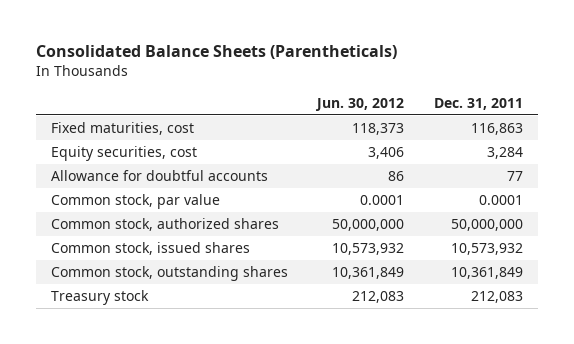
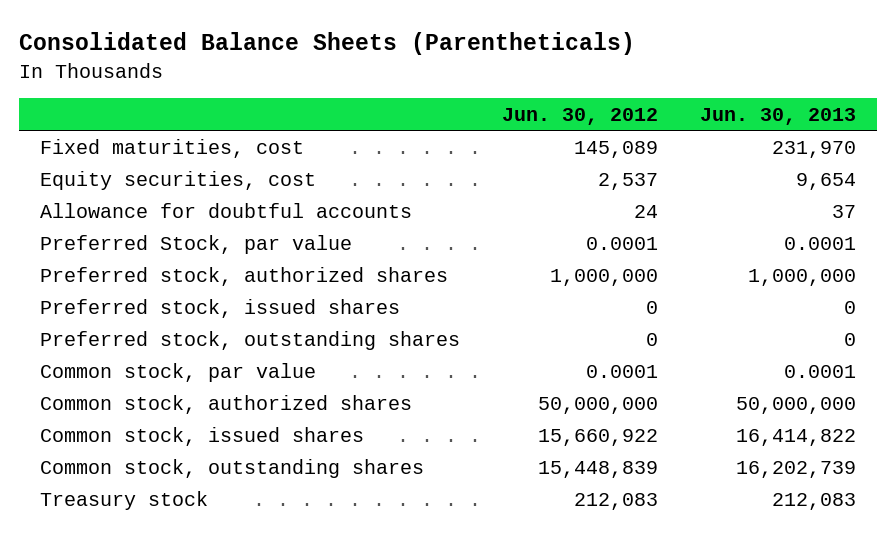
- | Jun. 30, 2012 | Dec. 31, 2011
+ | Jun. 30, 2012 | Jun. 30, 2013
- Fixed maturities, cost | 118,373 | 116,863
- Equity securities, cost | 3,406 | 3,284
- Allowance for doubtful accounts | 86 | 77
+ Fixed maturities, cost | 145,089 | 231,970
+ Equity securities, cost | 2,537 | 9,654
+ Allowance for doubtful accounts | 24 | 37
+ Preferred Stock, par value | 0.0001 | 0.0001
+ Preferred stock, authorized shares | 1,000,000 | 1,000,000
+ Preferred stock, issued shares | 0 | 0
+ Preferred stock, outstanding shares | 0 | 0
- Common stock, issued shares | 10,573,932 | 10,573,932
- Common stock, outstanding shares | 10,361,849 | 10,361,849
+ Common stock, issued shares | 15,660,922 | 16,414,822
+ Common stock, outstanding shares | 15,448,839 | 16,202,739

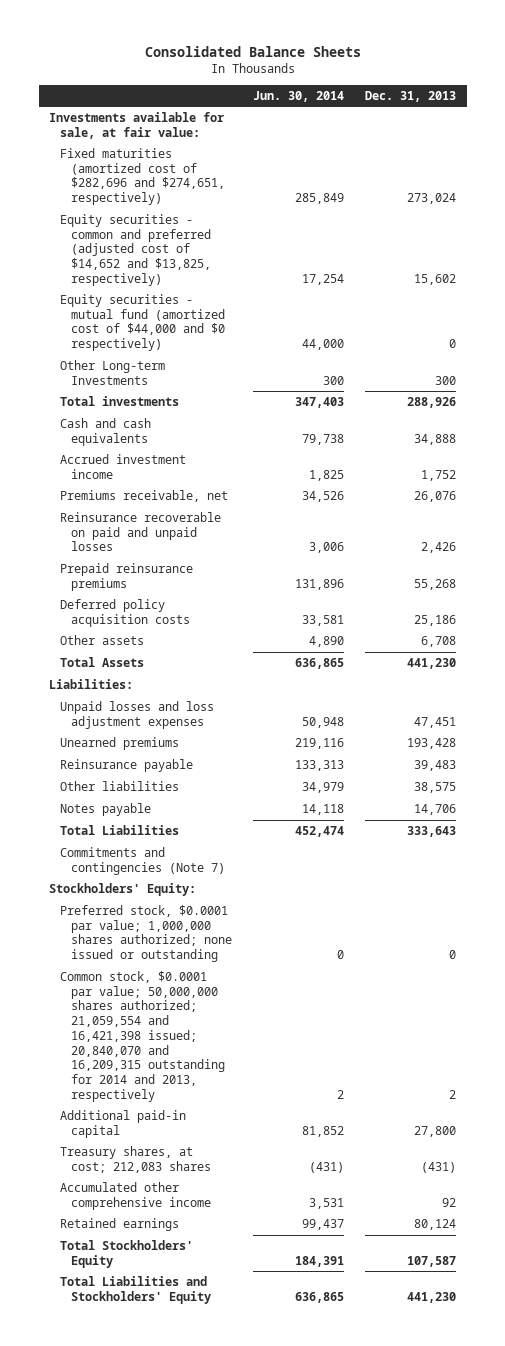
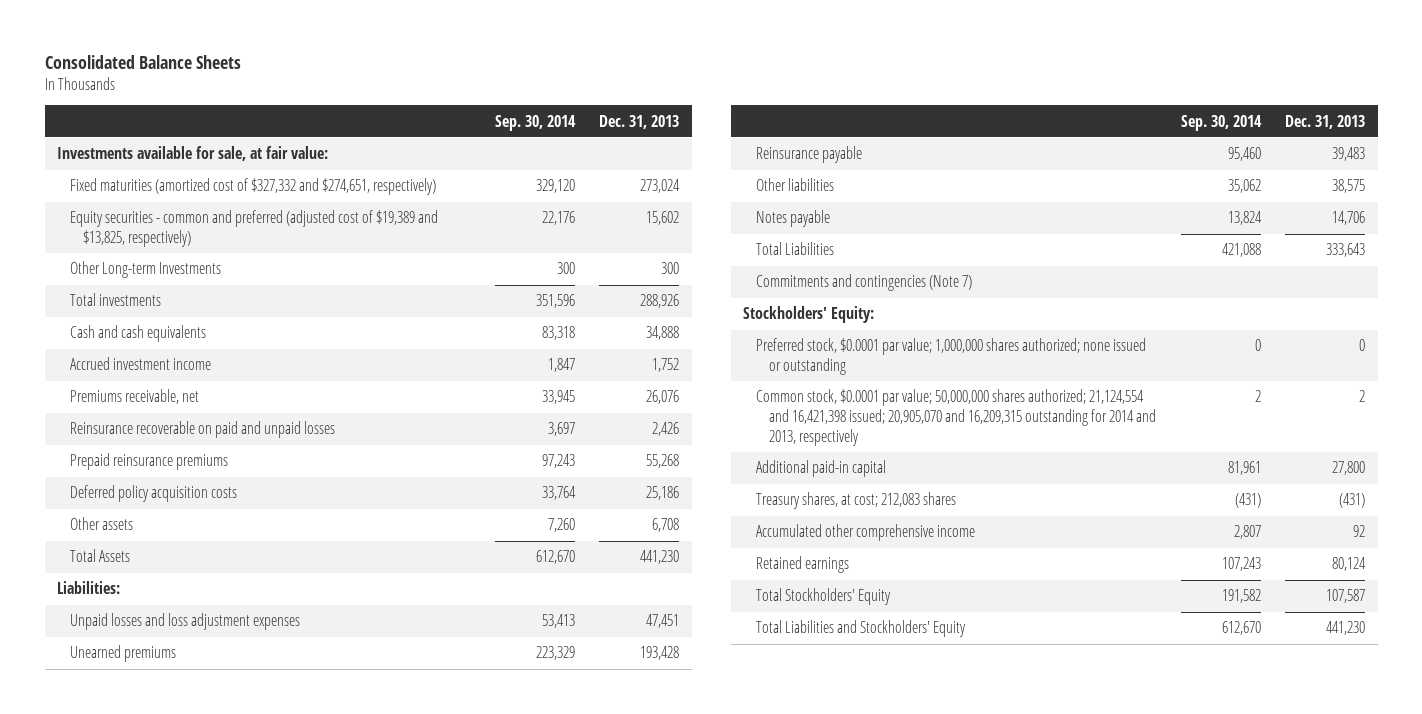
- | Jun. 30, 2014 | Dec. 31, 2013
+ | Sep. 30, 2014 | Dec. 31, 2013
- Fixed maturities (amortized cost of $282,696 and $274,651, respectively) | 285,849 | 273,024
- Equity securities - common and preferred (adjusted cost of $14,652 and $13,825, respectively) | 17,254 | 15,602
- Equity securities - mutual fund (amortized cost of $44,000 and $0 respectively) | 44,000 | 0
+ Fixed maturities (amortized cost of $327,332 and $274,651, respectively) | 329,120 | 273,024
+ Equity securities - common and preferred (adjusted cost of $19,389 and $13,825, respectively) | 22,176 | 15,602
- Common stock, $0.0001 par value; 50,000,000 shares authorized; 21,059,554 and 16,421,398 issued; 20,840,070 and 16,209,315 outstanding for 2014 and 2013, respectively | 2 | 2
+ Common stock, $0.0001 par value; 50,000,000 shares authorized; 21,124,554 and 16,421,398 issued; 20,905,070 and 16,209,315 outstanding for 2014 and 2013, respectively | 2 | 2

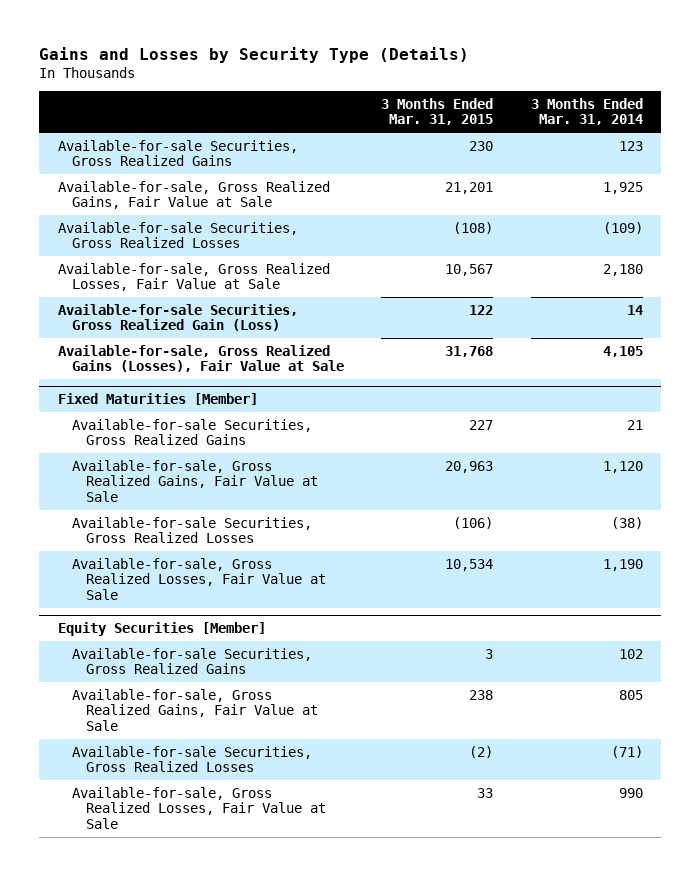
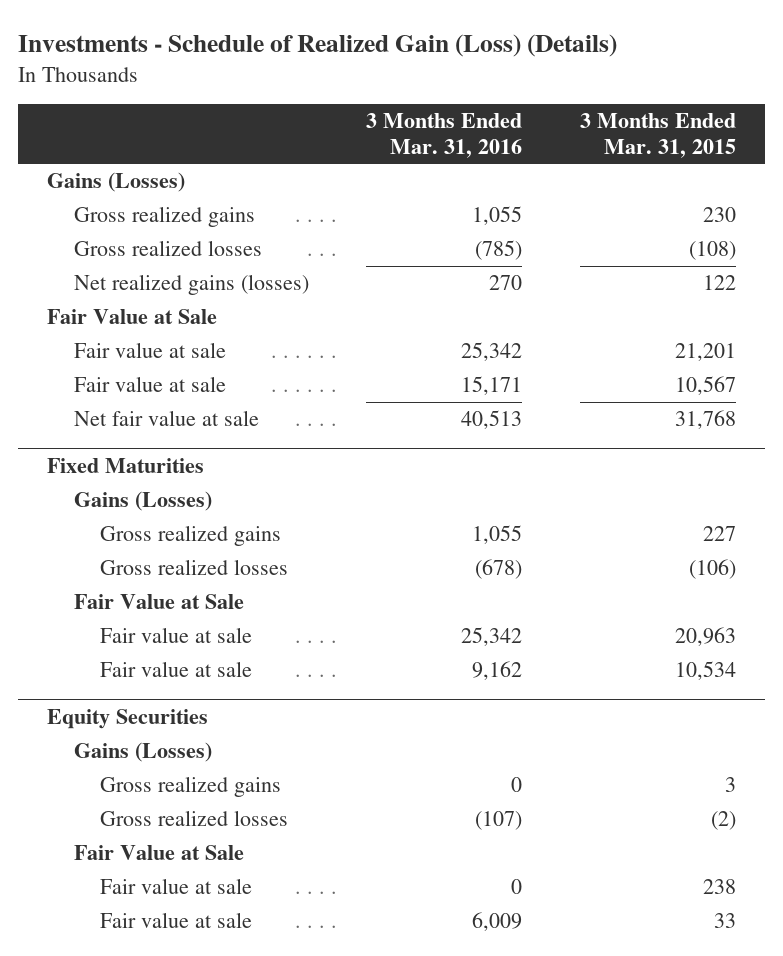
- Gains and Losses by Security Type (Details)
+ Investments - Schedule of Realized Gain (Loss) (Details)
- | 3 Months Ended Mar. 31, 2015 | 3 Months Ended Mar. 31, 2014
+ | 3 Months Ended Mar. 31, 2016 | 3 Months Ended Mar. 31, 2015
- Available-for-sale Securities, Gross Realized Gains | 230 | 123
- Available-for-sale, Gross Realized Gains, Fair Value at Sale | 21,201 | 1,925
- Available-for-sale Securities, Gross Realized Losses | (108) | (109)
- Available-for-sale, Gross Realized Losses, Fair Value at Sale | 10,567 | 2,180
- Available-for-sale Securities, Gross Realized Gain (Loss) | 122 | 14
- Available-for-sale, Gross Realized Gains (Losses), Fair Value at Sale | 31,768 | 4,105
- Fixed Maturities [Member]
- Available-for-sale Securities, Gross Realized Gains | 227 | 21
- Available-for-sale, Gross Realized Gains, Fair Value at Sale | 20,963 | 1,120
- Available-for-sale Securities, Gross Realized Losses | (106) | (38)
- Available-for-sale, Gross Realized Losses, Fair Value at Sale | 10,534 | 1,190
- Equity Securities [Member]
- Available-for-sale Securities, Gross Realized Gains | 3 | 102
- Available-for-sale, Gross Realized Gains, Fair Value at Sale | 238 | 805
- Available-for-sale Securities, Gross Realized Losses | (2) | (71)
- Available-for-sale, Gross Realized Losses, Fair Value at Sale | 33 | 990
+ Gains (Losses)
+ Gross realized gains | 1,055 | 230
+ Gross realized losses | (785) | (108)
+ Net realized gains (losses) | 270 | 122
+ Fair Value at Sale
+ Fair value at sale | 25,342 | 21,201
+ Fair value at sale | 15,171 | 10,567
+ Net fair value at sale | 40,513 | 31,768
+ Fixed Maturities
+ Gains (Losses)
+ Gross realized gains | 1,055 | 227
+ Gross realized losses | (678) | (106)
+ Fair Value at Sale
+ Fair value at sale | 25,342 | 20,963
+ Fair value at sale | 9,162 | 10,534
+ Equity Securities
+ Gains (Losses)
+ Gross realized gains | 0 | 3
+ Gross realized losses | (107) | (2)
+ Fair Value at Sale
+ Fair value at sale | 0 | 238
+ Fair value at sale | 6,009 | 33

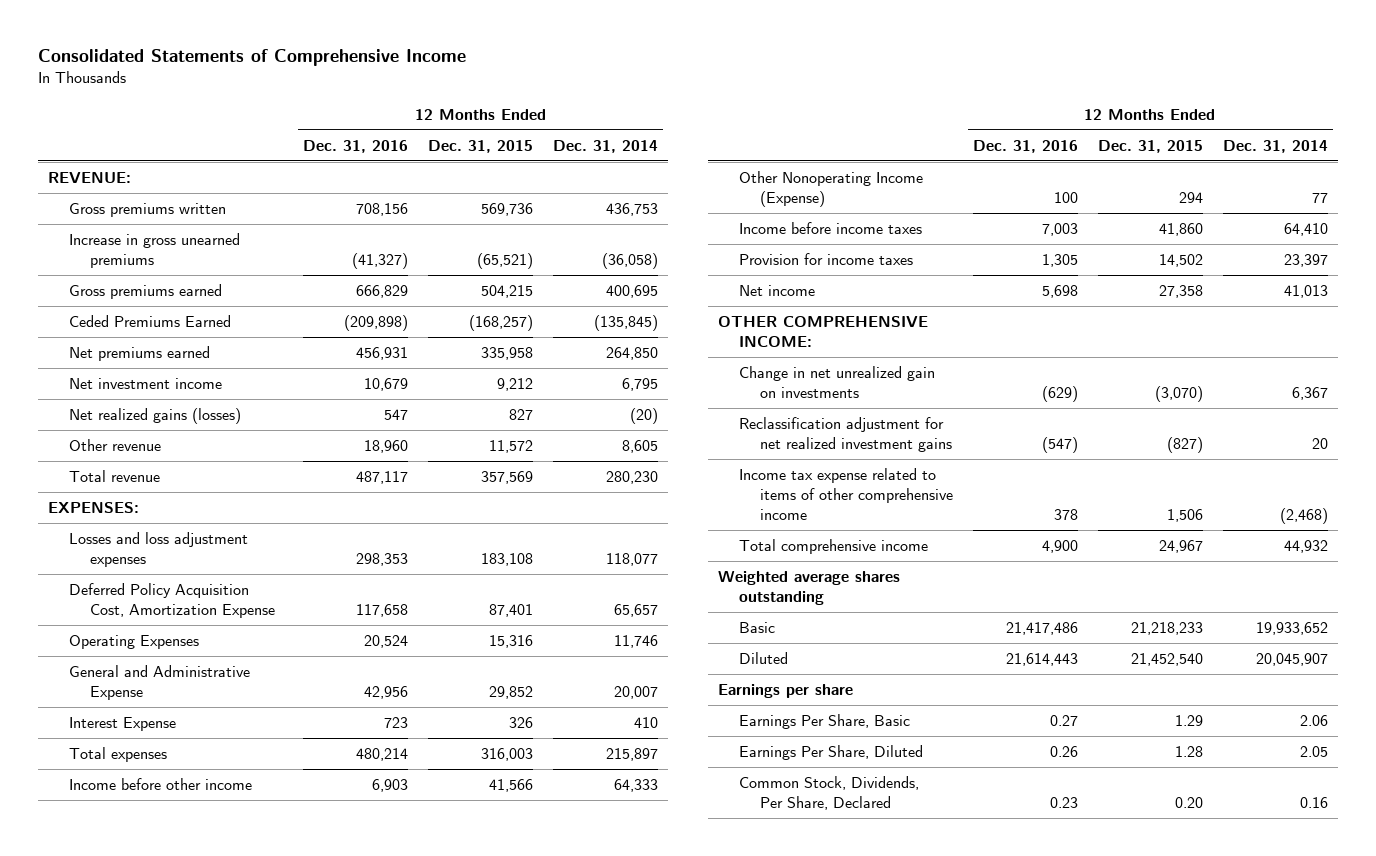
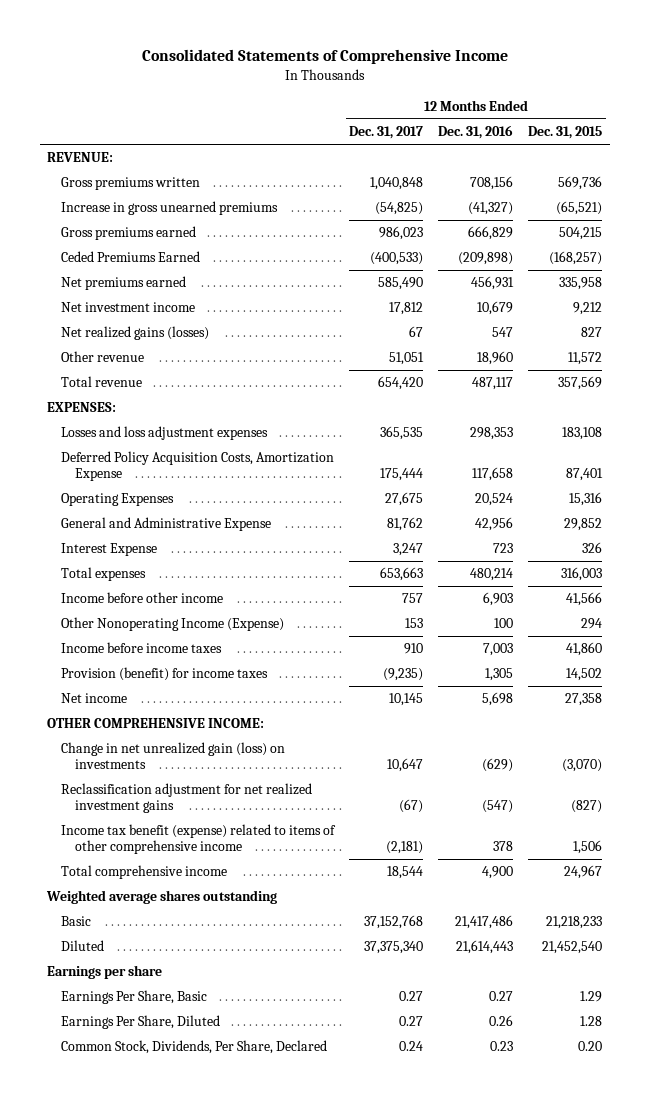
- | 12 Months Ended Dec. 31, 2016 | 12 Months Ended Dec. 31, 2015 | 12 Months Ended Dec. 31, 2014
+ | 12 Months Ended Dec. 31, 2017 | 12 Months Ended Dec. 31, 2016 | 12 Months Ended Dec. 31, 2015
- Deferred Policy Acquisition Cost, Amortization Expense | 117,658 | 87,401 | 65,657
+ Deferred Policy Acquisition Costs, Amortization Expense | 175,444 | 117,658 | 87,401
- Provision for income taxes | 1,305 | 14,502 | 23,397
+ Provision (benefit) for income taxes | (9,235) | 1,305 | 14,502
- Change in net unrealized gain on investments | (629) | (3,070) | 6,367
+ Change in net unrealized gain (loss) on investments | 10,647 | (629) | (3,070)
- Income tax expense related to items of other comprehensive income | 378 | 1,506 | (2,468)
+ Income tax benefit (expense) related to items of other comprehensive income | (2,181) | 378 | 1,506

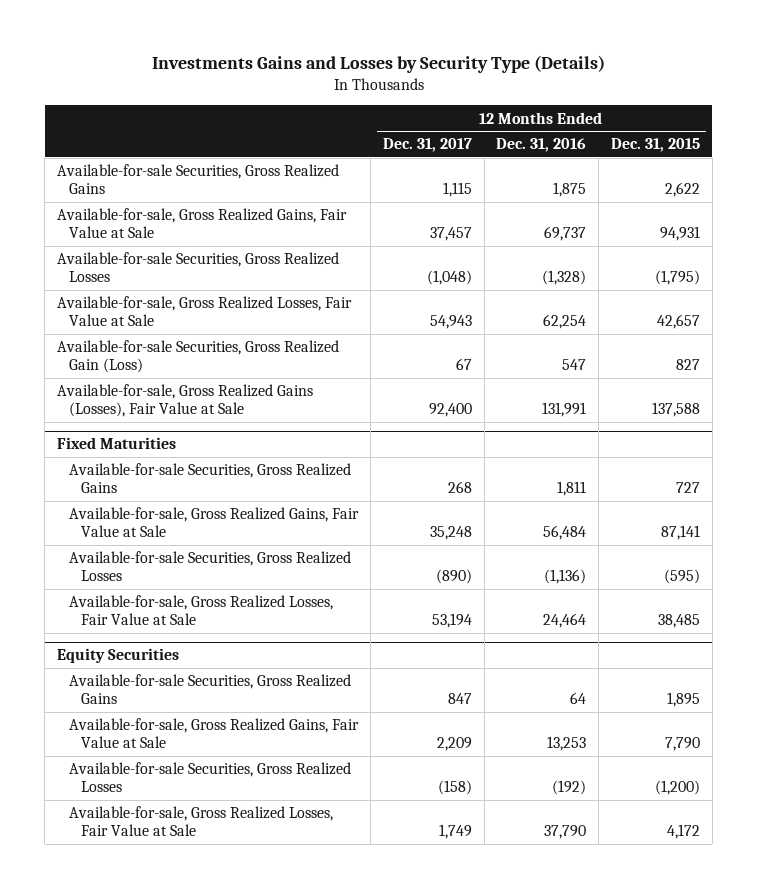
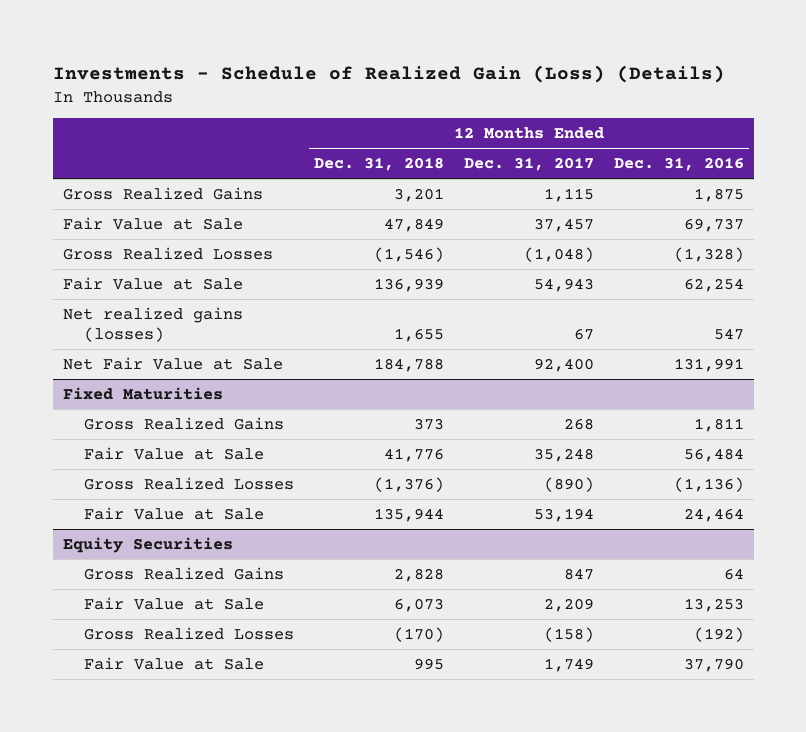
- Investments Gains and Losses by Security Type (Details)
+ Investments - Schedule of Realized Gain (Loss) (Details)
- | 12 Months Ended Dec. 31, 2017 | 12 Months Ended Dec. 31, 2016 | 12 Months Ended Dec. 31, 2015
+ | 12 Months Ended Dec. 31, 2018 | 12 Months Ended Dec. 31, 2017 | 12 Months Ended Dec. 31, 2016
- Available-for-sale Securities, Gross Realized Gains | 1,115 | 1,875 | 2,622
- Available-for-sale, Gross Realized Gains, Fair Value at Sale | 37,457 | 69,737 | 94,931
- Available-for-sale Securities, Gross Realized Losses | (1,048) | (1,328) | (1,795)
- Available-for-sale, Gross Realized Losses, Fair Value at Sale | 54,943 | 62,254 | 42,657
- Available-for-sale Securities, Gross Realized Gain (Loss) | 67 | 547 | 827
- Available-for-sale, Gross Realized Gains (Losses), Fair Value at Sale | 92,400 | 131,991 | 137,588
+ Gross Realized Gains | 3,201 | 1,115 | 1,875
+ Fair Value at Sale | 47,849 | 37,457 | 69,737
+ Gross Realized Losses | (1,546) | (1,048) | (1,328)
+ Fair Value at Sale | 136,939 | 54,943 | 62,254
+ Net realized gains (losses) | 1,655 | 67 | 547
+ Net Fair Value at Sale | 184,788 | 92,400 | 131,991
@ Fixed Maturities
- Available-for-sale Securities, Gross Realized Gains | 268 | 1,811 | 727
- Available-for-sale, Gross Realized Gains, Fair Value at Sale | 35,248 | 56,484 | 87,141
- Available-for-sale Securities, Gross Realized Losses | (890) | (1,136) | (595)
- Available-for-sale, Gross Realized Losses, Fair Value at Sale | 53,194 | 24,464 | 38,485
+ Gross Realized Gains | 373 | 268 | 1,811
+ Fair Value at Sale | 41,776 | 35,248 | 56,484
+ Gross Realized Losses | (1,376) | (890) | (1,136)
+ Fair Value at Sale | 135,944 | 53,194 | 24,464
@ Equity Securities
- Available-for-sale Securities, Gross Realized Gains | 847 | 64 | 1,895
- Available-for-sale, Gross Realized Gains, Fair Value at Sale | 2,209 | 13,253 | 7,790
- Available-for-sale Securities, Gross Realized Losses | (158) | (192) | (1,200)
- Available-for-sale, Gross Realized Losses, Fair Value at Sale | 1,749 | 37,790 | 4,172
+ Gross Realized Gains | 2,828 | 847 | 64
+ Fair Value at Sale | 6,073 | 2,209 | 13,253
+ Gross Realized Losses | (170) | (158) | (192)
+ Fair Value at Sale | 995 | 1,749 | 37,790

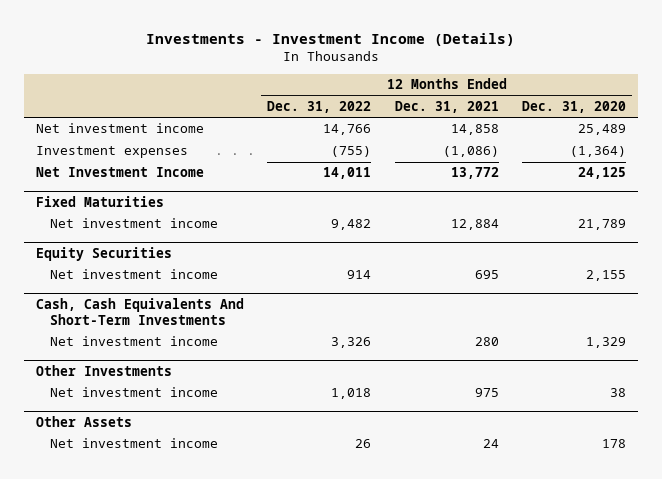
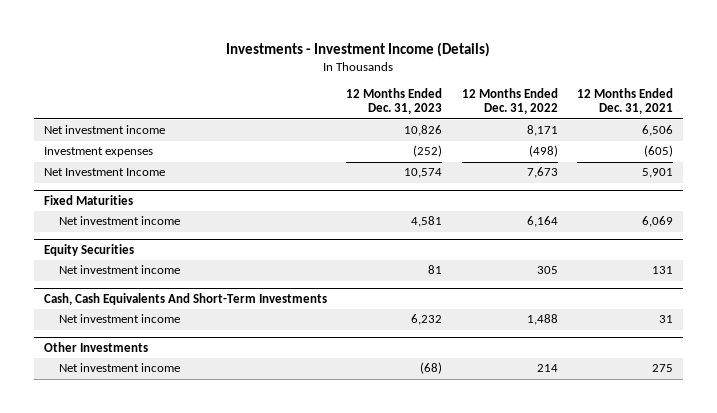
- | 12 Months Ended Dec. 31, 2022 | 12 Months Ended Dec. 31, 2021 | 12 Months Ended Dec. 31, 2020
+ | 12 Months Ended Dec. 31, 2023 | 12 Months Ended Dec. 31, 2022 | 12 Months Ended Dec. 31, 2021
- Net investment income | 14,766 | 14,858 | 25,489
- Investment expenses | (755) | (1,086) | (1,364)
- Net Investment Income | 14,011 | 13,772 | 24,125
+ Net investment income | 10,826 | 8,171 | 6,506
+ Investment expenses | (252) | (498) | (605)
+ Net Investment Income | 10,574 | 7,673 | 5,901
@ Fixed Maturities
- Net investment income | 9,482 | 12,884 | 21,789
+ Net investment income | 4,581 | 6,164 | 6,069
@ Equity Securities
- Net investment income | 914 | 695 | 2,155
+ Net investment income | 81 | 305 | 131
@ Cash, Cash Equivalents And Short-Term Investments
- Net investment income | 3,326 | 280 | 1,329
+ Net investment income | 6,232 | 1,488 | 31
@ Other Investments
- Net investment income | 1,018 | 975 | 38
- Other Assets
- Net investment income | 26 | 24 | 178
@ Other Investments
+ Net investment income | (68) | 214 | 275

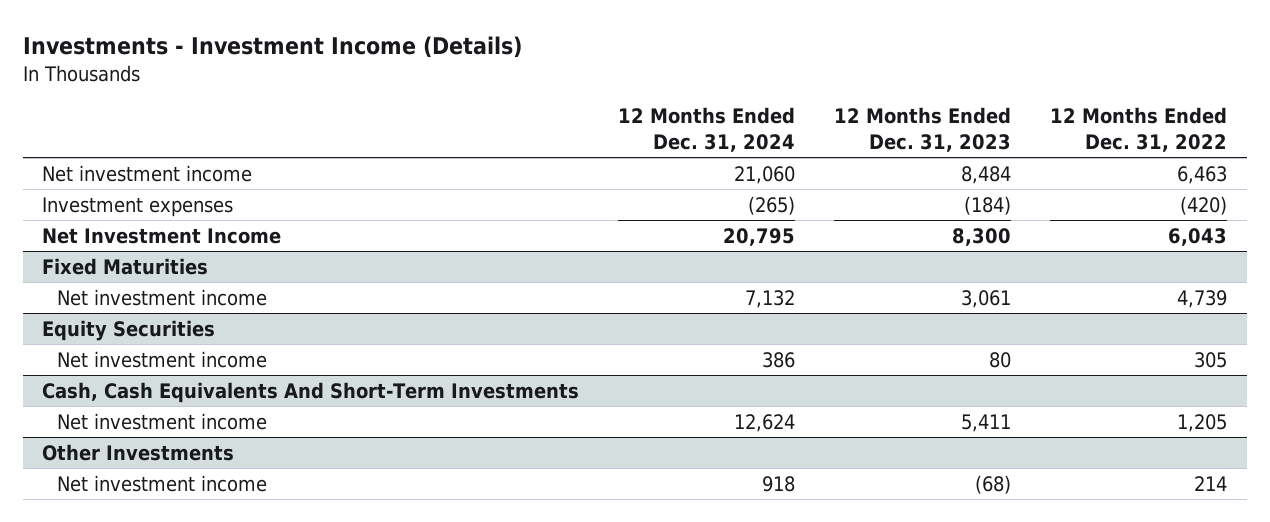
- | 12 Months Ended Dec. 31, 2023 | 12 Months Ended Dec. 31, 2022 | 12 Months Ended Dec. 31, 2021
+ | 12 Months Ended Dec. 31, 2024 | 12 Months Ended Dec. 31, 2023 | 12 Months Ended Dec. 31, 2022
- Net investment income | 10,826 | 8,171 | 6,506
- Investment expenses | (252) | (498) | (605)
- Net Investment Income | 10,574 | 7,673 | 5,901
+ Net investment income | 21,060 | 8,484 | 6,463
+ Investment expenses | (265) | (184) | (420)
+ Net Investment Income | 20,795 | 8,300 | 6,043
@ Fixed Maturities
- Net investment income | 4,581 | 6,164 | 6,069
+ Net investment income | 7,132 | 3,061 | 4,739
@ Equity Securities
- Net investment income | 81 | 305 | 131
+ Net investment income | 386 | 80 | 305
@ Cash, Cash Equivalents And Short-Term Investments
- Net investment income | 6,232 | 1,488 | 31
+ Net investment income | 12,624 | 5,411 | 1,205

